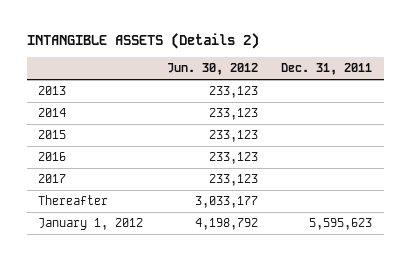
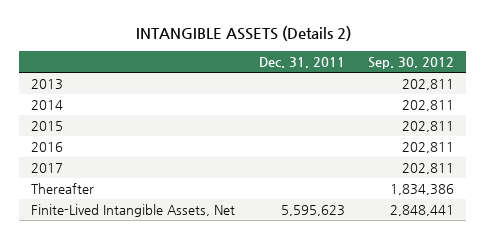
- | Jun. 30, 2012 | Dec. 31, 2011
+ | Dec. 31, 2011 | Sep. 30, 2012
- January 1, 2012 | 4,198,792 | 5,595,623
+ Finite-Lived Intangible Assets, Net | 5,595,623 | 2,848,441

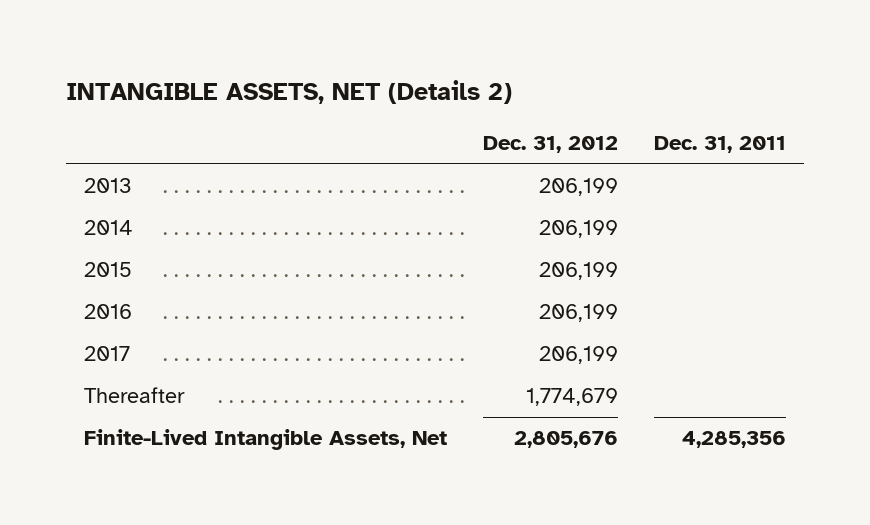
- INTANGIBLE ASSETS (Details 2)
+ INTANGIBLE ASSETS, NET (Details 2)
- | Dec. 31, 2011 | Sep. 30, 2012
+ | Dec. 31, 2012 | Dec. 31, 2011
- Finite-Lived Intangible Assets, Net | 5,595,623 | 2,848,441
+ Finite-Lived Intangible Assets, Net | 2,805,676 | 4,285,356

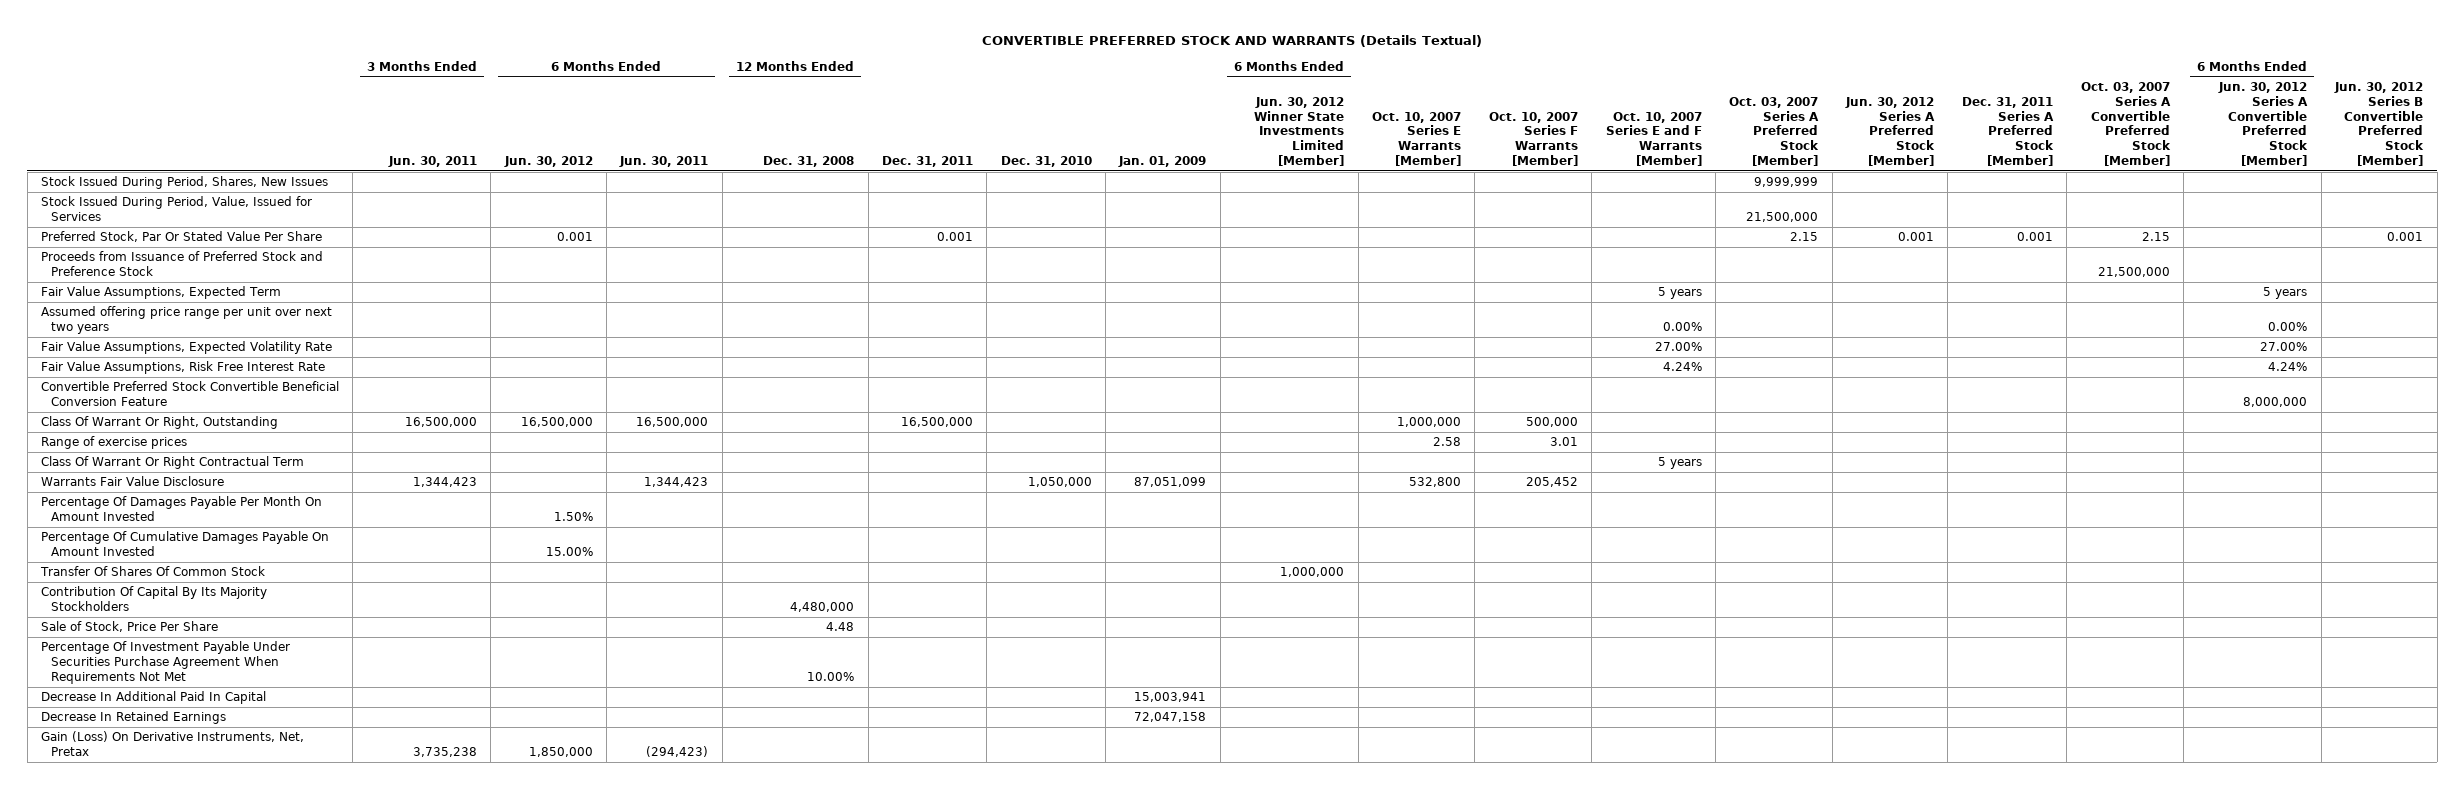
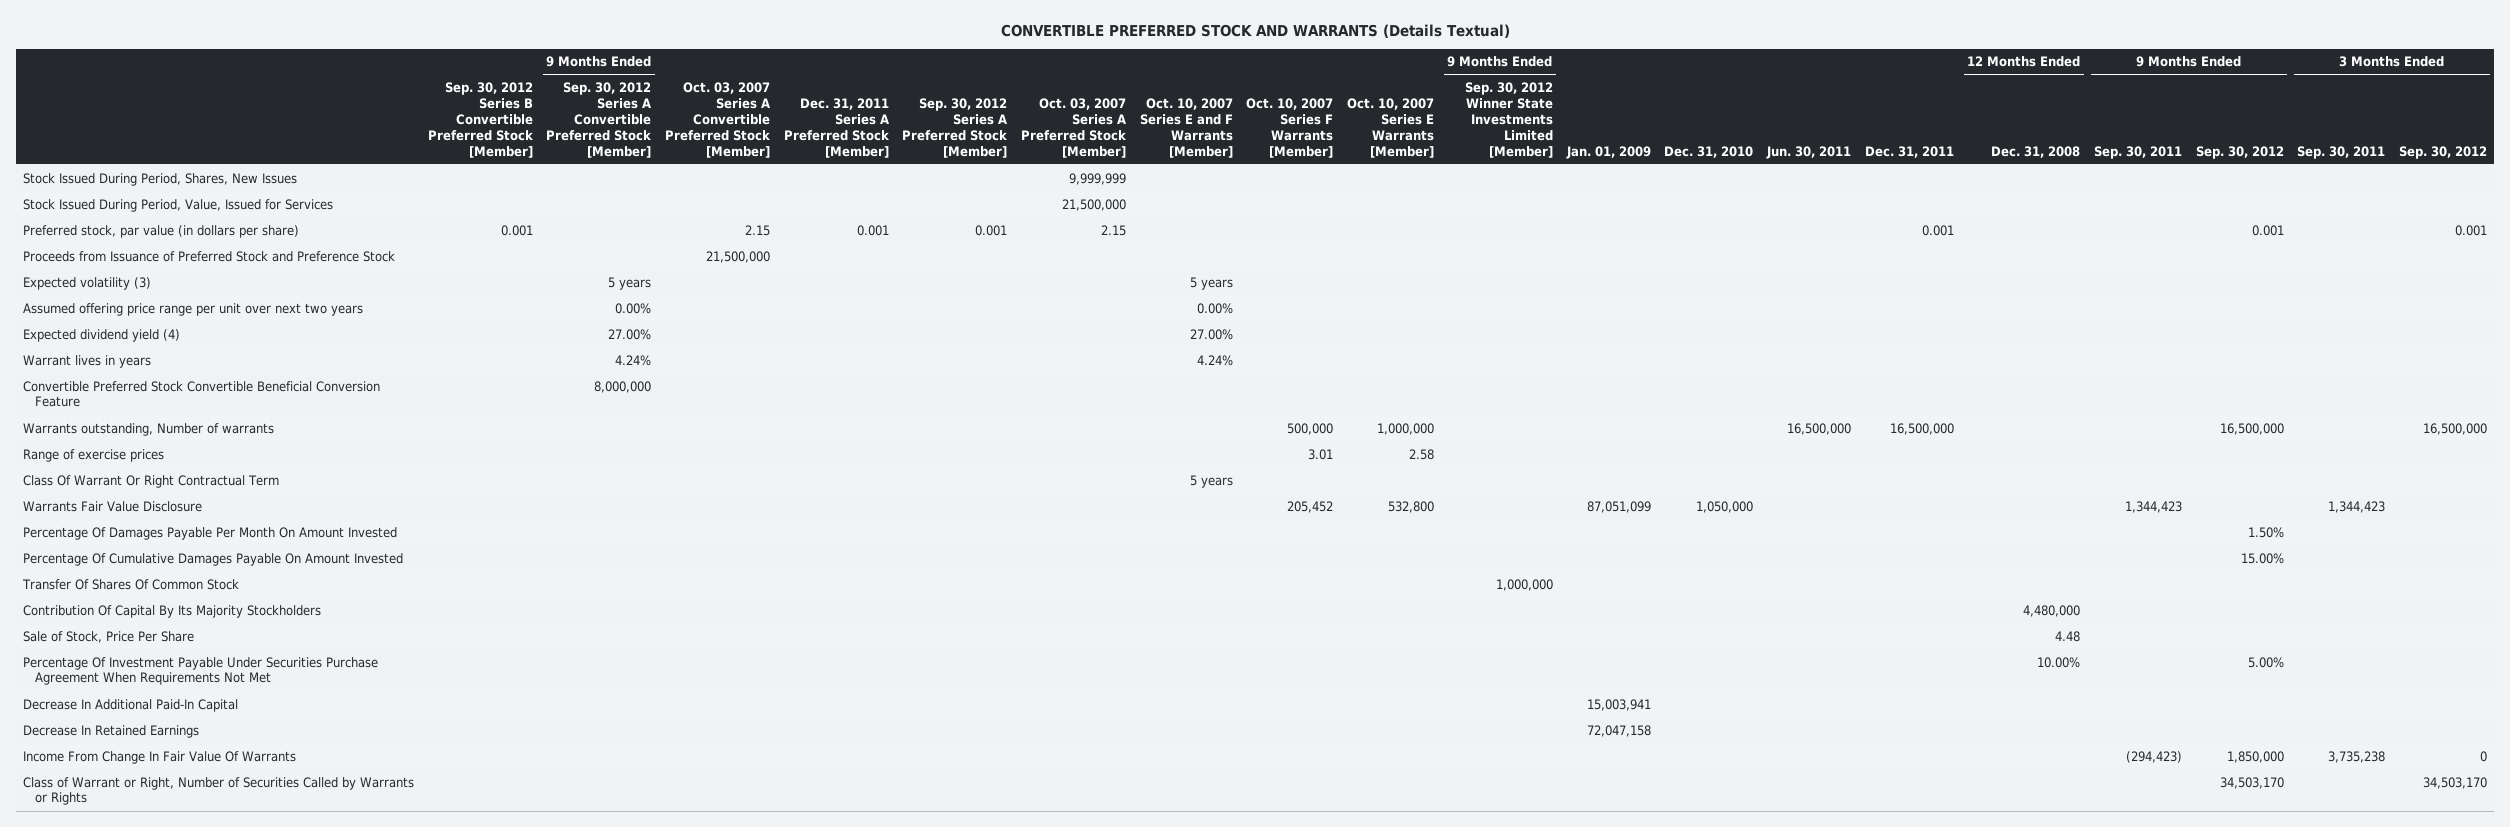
- | 3 Months Ended Jun. 30, 2011 | 6 Months Ended Jun. 30, 2012 | 6 Months Ended Jun. 30, 2011 | 12 Months Ended Dec. 31, 2008 | Dec. 31, 2011 | Dec. 31, 2010 | Jan. 01, 2009 | 6 Months Ended Jun. 30, 2012 Winner State Investments Limited [Member] | Oct. 10, 2007 Series E Warrants [Member] | Oct. 10, 2007 Series F Warrants [Member] | Oct. 10, 2007 Series E and F Warrants [Member] | Oct. 03, 2007 Series A Preferred Stock [Member] | Jun. 30, 2012 Series A Preferred Stock [Member] | Dec. 31, 2011 Series A Preferred Stock [Member] | Oct. 03, 2007 Series A Convertible Preferred Stock [Member] | 6 Months Ended Jun. 30, 2012 Series A Convertible Preferred Stock [Member] | Jun. 30, 2012 Series B Convertible Preferred Stock [Member]
+ | Sep. 30, 2012 Series B Convertible Preferred Stock [Member] | 9 Months Ended Sep. 30, 2012 Series A Convertible Preferred Stock [Member] | Oct. 03, 2007 Series A Convertible Preferred Stock [Member] | Dec. 31, 2011 Series A Preferred Stock [Member] | Sep. 30, 2012 Series A Preferred Stock [Member] | Oct. 03, 2007 Series A Preferred Stock [Member] | Oct. 10, 2007 Series E and F Warrants [Member] | Oct. 10, 2007 Series F Warrants [Member] | Oct. 10, 2007 Series E Warrants [Member] | 9 Months Ended Sep. 30, 2012 Winner State Investments Limited [Member] | Jan. 01, 2009 | Dec. 31, 2010 | Jun. 30, 2011 | Dec. 31, 2011 | 12 Months Ended Dec. 31, 2008 | 9 Months Ended Sep. 30, 2011 | 9 Months Ended Sep. 30, 2012 | 3 Months Ended Sep. 30, 2011 | 3 Months Ended Sep. 30, 2012
- Preferred Stock, Par Or Stated Value Per Share | | 0.001 | | | 0.001 | | | | | | | 2.15 | 0.001 | 0.001 | 2.15 | | 0.001
+ Preferred stock, par value (in dollars per share) | 0.001 | | 2.15 | 0.001 | 0.001 | 2.15 | | | | | | | | 0.001 | | | 0.001 | | 0.001
- Fair Value Assumptions, Expected Term | | | | | | | | | | | 5 years | | | | | 5 years |
+ Expected volatility (3) | | 5 years | | | | | 5 years | | | | | | | | | | | |
- Fair Value Assumptions, Expected Volatility Rate | | | | | | | | | | | 27.00% | | | | | 27.00% |
- Fair Value Assumptions, Risk Free Interest Rate | | | | | | | | | | | 4.24% | | | | | 4.24% |
+ Expected dividend yield (4) | | 27.00% | | | | | 27.00% | | | | | | | | | | | |
+ Warrant lives in years | | 4.24% | | | | | 4.24% | | | | | | | | | | | |
- Class Of Warrant Or Right, Outstanding | 16,500,000 | 16,500,000 | 16,500,000 | | 16,500,000 | | | | 1,000,000 | 500,000 | | | | | | |
+ Warrants outstanding, Number of warrants | | | | | | | | 500,000 | 1,000,000 | | | | 16,500,000 | 16,500,000 | | | 16,500,000 | | 16,500,000
- Decrease In Additional Paid In Capital | | | | | | | 15,003,941 | | | | | | | | | |
+ Decrease In Additional Paid-In Capital | | | | | | | | | | | 15,003,941 | | | | | | | |
- Gain (Loss) On Derivative Instruments, Net, Pretax | 3,735,238 | 1,850,000 | (294,423) | | | | | | | | | | | | | |
+ Income From Change In Fair Value Of Warrants | | | | | | | | | | | | | | | | (294,423) | 1,850,000 | 3,735,238 | 0
+ Class of Warrant or Right, Number of Securities Called by Warrants or Rights | | | | | | | | | | | | | | | | | 34,503,170 | | 34,503,170

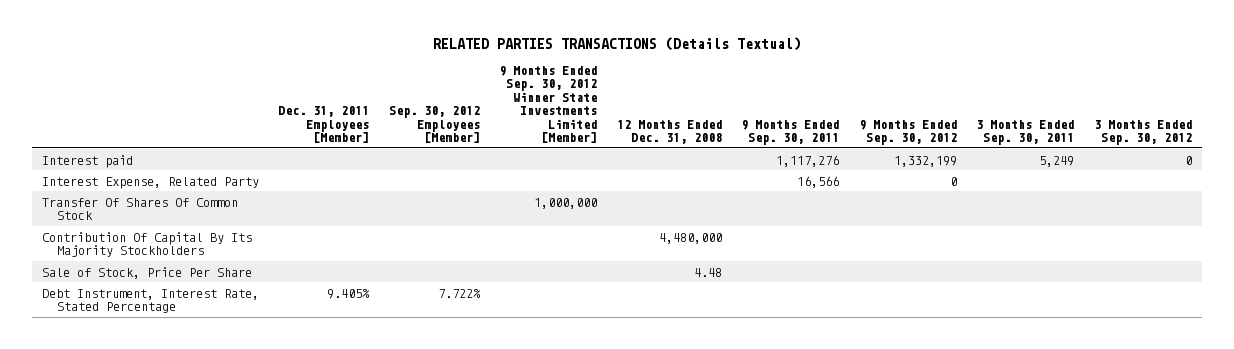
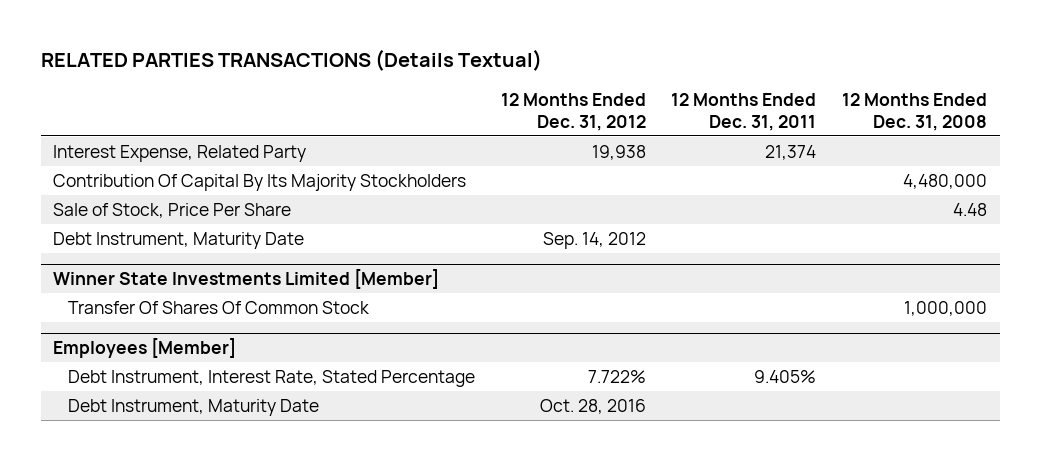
- | Dec. 31, 2011 Employees [Member] | Sep. 30, 2012 Employees [Member] | 9 Months Ended Sep. 30, 2012 Winner State Investments Limited [Member] | 12 Months Ended Dec. 31, 2008 | 9 Months Ended Sep. 30, 2011 | 9 Months Ended Sep. 30, 2012 | 3 Months Ended Sep. 30, 2011 | 3 Months Ended Sep. 30, 2012
+ | 12 Months Ended Dec. 31, 2012 | 12 Months Ended Dec. 31, 2011 | 12 Months Ended Dec. 31, 2008
- Interest paid | | | | | 1,117,276 | 1,332,199 | 5,249 | 0
- Transfer Of Shares Of Common Stock | | | 1,000,000 | | | | |
- Debt Instrument, Interest Rate, Stated Percentage | 9.405% | 7.722% | | | | | |
+ Debt Instrument, Maturity Date | Sep. 14, 2012 | |
+ Winner State Investments Limited [Member]
+ Transfer Of Shares Of Common Stock | | | 1,000,000
+ Employees [Member]
+ Debt Instrument, Interest Rate, Stated Percentage | 7.722% | 9.405% |
+ Debt Instrument, Maturity Date | Oct. 28, 2016 | |

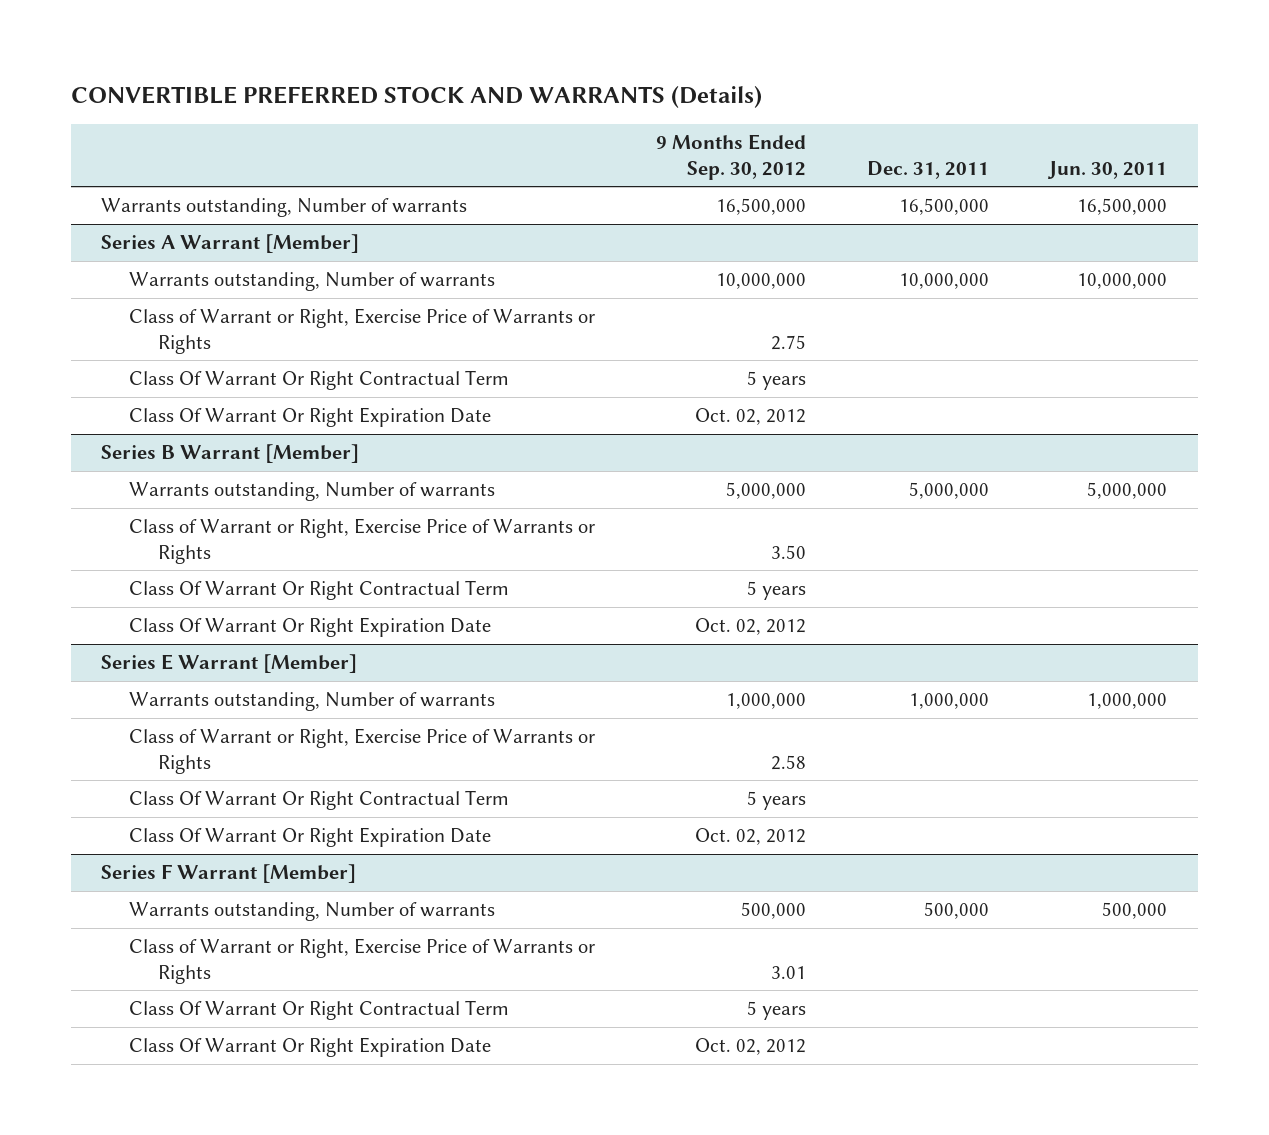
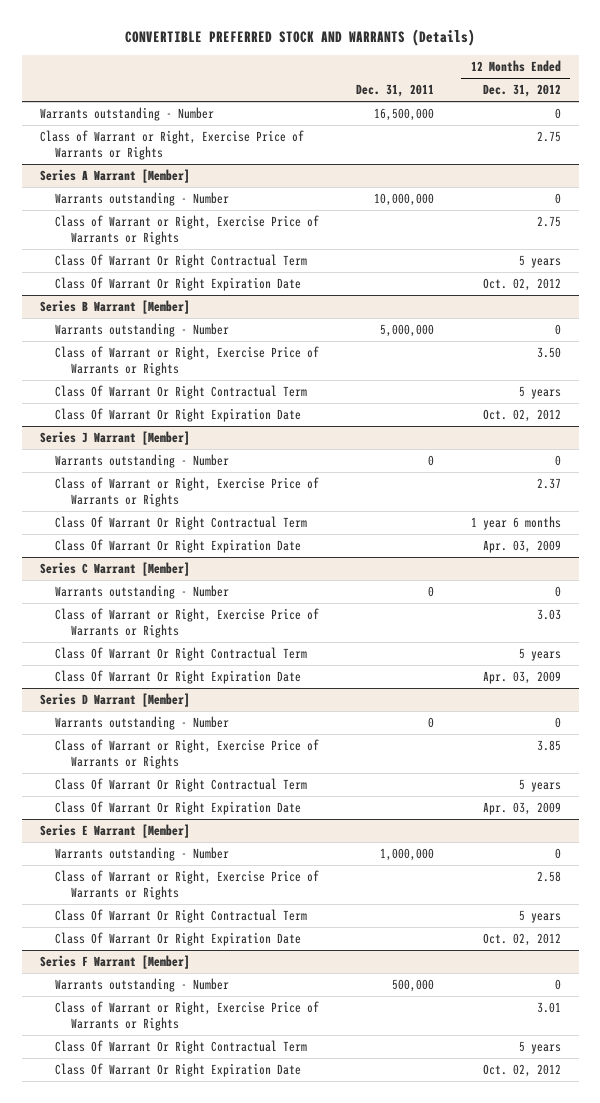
- | 9 Months Ended Sep. 30, 2012 | Dec. 31, 2011 | Jun. 30, 2011
+ | Dec. 31, 2011 | 12 Months Ended Dec. 31, 2012
- Warrants outstanding, Number of warrants | 16,500,000 | 16,500,000 | 16,500,000
+ Warrants outstanding - Number | 16,500,000 | 0
+ Class of Warrant or Right, Exercise Price of Warrants or Rights | | 2.75
@ Series A Warrant [Member]
- Warrants outstanding, Number of warrants | 10,000,000 | 10,000,000 | 10,000,000
+ Warrants outstanding - Number | 10,000,000 | 0
@ Series B Warrant [Member]
- Warrants outstanding, Number of warrants | 5,000,000 | 5,000,000 | 5,000,000
+ Warrants outstanding - Number | 5,000,000 | 0
+ Series J Warrant [Member]
+ Warrants outstanding - Number | 0 | 0
+ Class of Warrant or Right, Exercise Price of Warrants or Rights | | 2.37
+ Class Of Warrant Or Right Contractual Term | | 1 year 6 months
+ Class Of Warrant Or Right Expiration Date | | Apr. 03, 2009
+ Series C Warrant [Member]
+ Warrants outstanding - Number | 0 | 0
+ Class of Warrant or Right, Exercise Price of Warrants or Rights | | 3.03
+ Class Of Warrant Or Right Contractual Term | | 5 years
+ Class Of Warrant Or Right Expiration Date | | Apr. 03, 2009
+ Series D Warrant [Member]
+ Warrants outstanding - Number | 0 | 0
+ Class of Warrant or Right, Exercise Price of Warrants or Rights | | 3.85
+ Class Of Warrant Or Right Contractual Term | | 5 years
+ Class Of Warrant Or Right Expiration Date | | Apr. 03, 2009
@ Series E Warrant [Member]
- Warrants outstanding, Number of warrants | 1,000,000 | 1,000,000 | 1,000,000
+ Warrants outstanding - Number | 1,000,000 | 0
@ Series F Warrant [Member]
- Warrants outstanding, Number of warrants | 500,000 | 500,000 | 500,000
+ Warrants outstanding - Number | 500,000 | 0

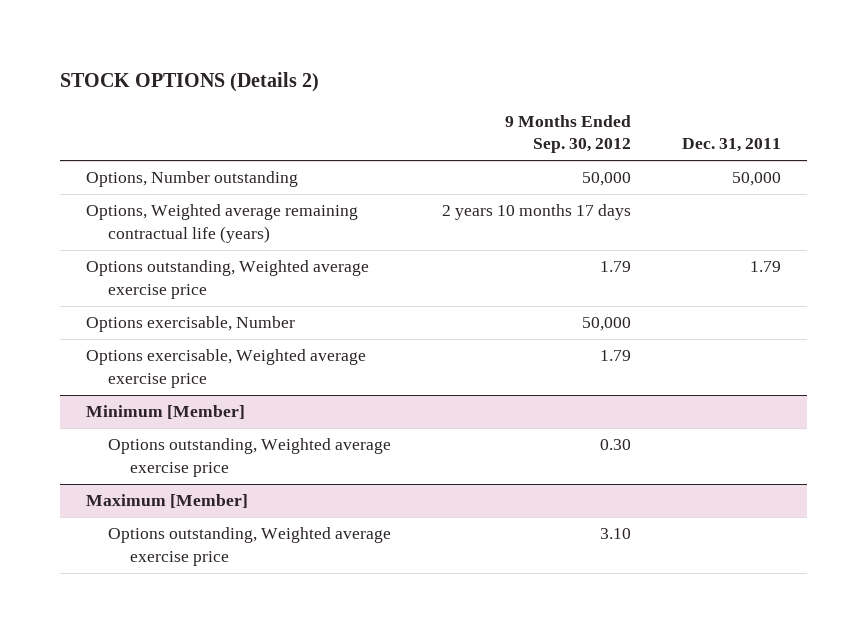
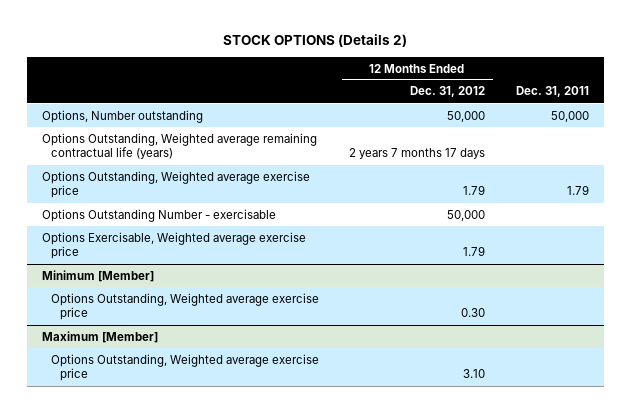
- | 9 Months Ended Sep. 30, 2012 | Dec. 31, 2011
+ | 12 Months Ended Dec. 31, 2012 | Dec. 31, 2011
- Options, Weighted average remaining contractual life (years) | 2 years 10 months 17 days |
- Options outstanding, Weighted average exercise price | 1.79 | 1.79
- Options exercisable, Number | 50,000 |
- Options exercisable, Weighted average exercise price | 1.79 |
+ Options Outstanding, Weighted average remaining contractual life (years) | 2 years 7 months 17 days |
+ Options Outstanding, Weighted average exercise price | 1.79 | 1.79
+ Options Outstanding Number - exercisable | 50,000 |
+ Options Exercisable, Weighted average exercise price | 1.79 |
@ Minimum [Member]
- Options outstanding, Weighted average exercise price | 0.30 |
+ Options Outstanding, Weighted average exercise price | 0.30 |
@ Maximum [Member]
- Options outstanding, Weighted average exercise price | 3.10 |
+ Options Outstanding, Weighted average exercise price | 3.10 |

